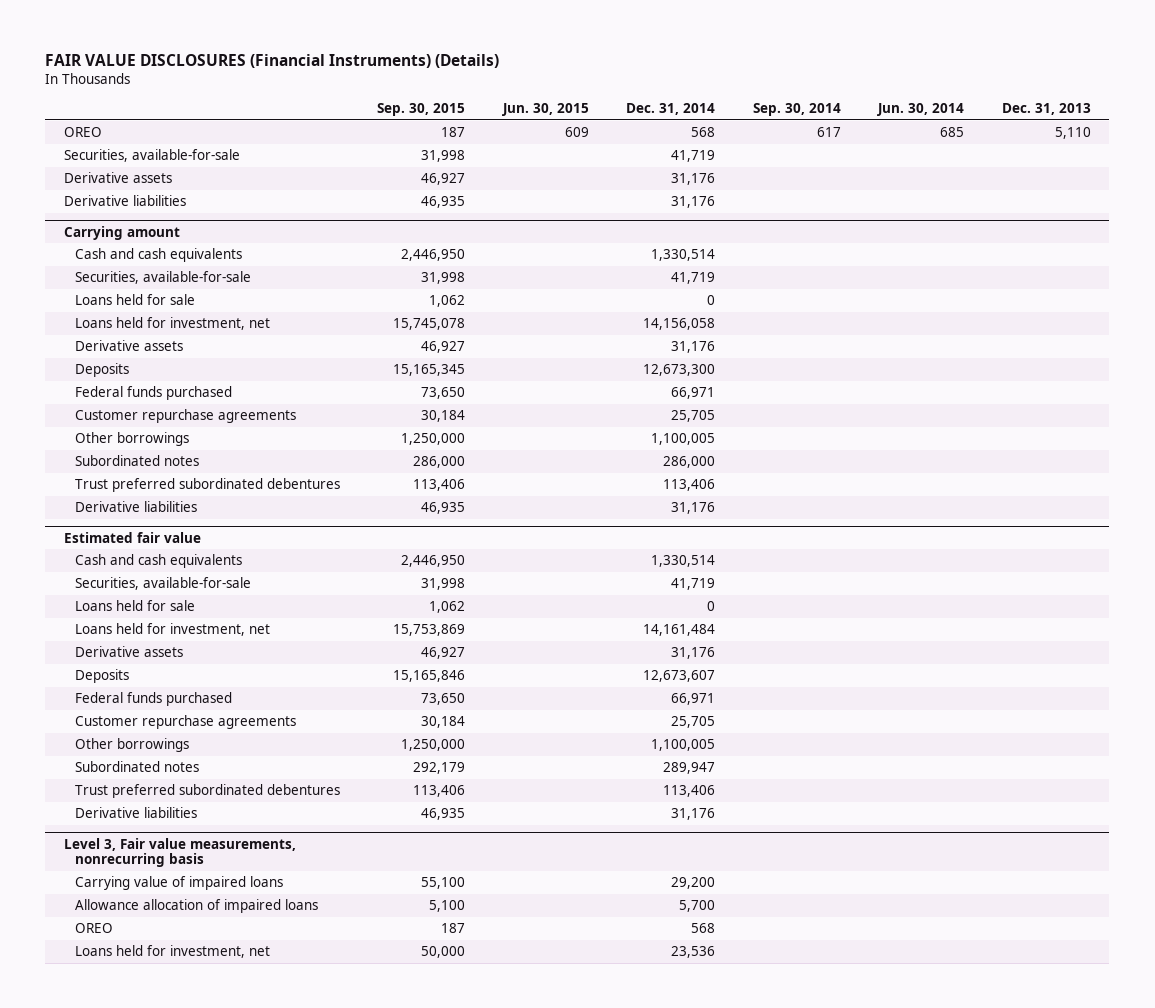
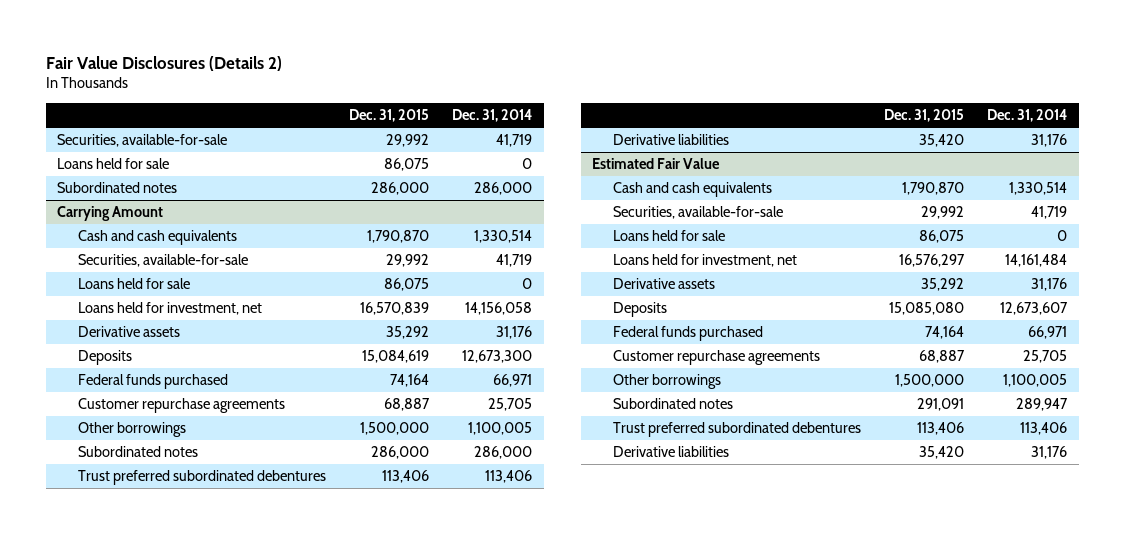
- FAIR VALUE DISCLOSURES (Financial Instruments) (Details)
+ Fair Value Disclosures (Details 2)
- | Sep. 30, 2015 | Jun. 30, 2015 | Dec. 31, 2014 | Sep. 30, 2014 | Jun. 30, 2014 | Dec. 31, 2013
+ | Dec. 31, 2015 | Dec. 31, 2014
- OREO | 187 | 609 | 568 | 617 | 685 | 5,110
- Derivative assets | 46,927 | | 31,176 | | |
- Derivative liabilities | 46,935 | | 31,176 | | |
- Carrying amount
+ Loans held for sale | 86,075 | 0
+ Subordinated notes | 286,000 | 286,000
+ Carrying Amount
- Estimated fair value
+ Estimated Fair Value
- Level 3, Fair value measurements, nonrecurring basis
- Carrying value of impaired loans | 55,100 | | 29,200 | | |
- Allowance allocation of impaired loans | 5,100 | | 5,700 | | |
- OREO | 187 | | 568 | | |
- Loans held for investment, net | 50,000 | | 23,536 | | |

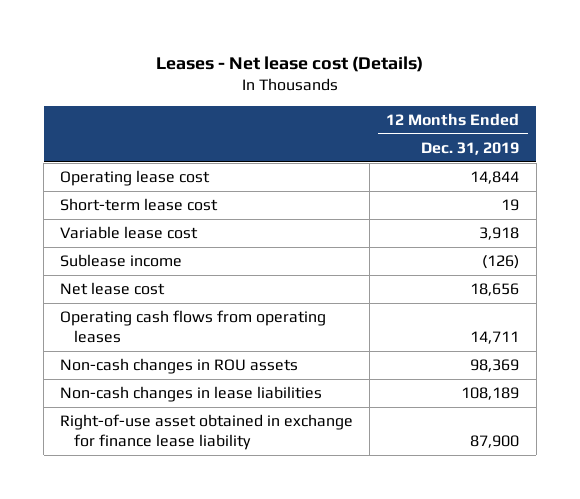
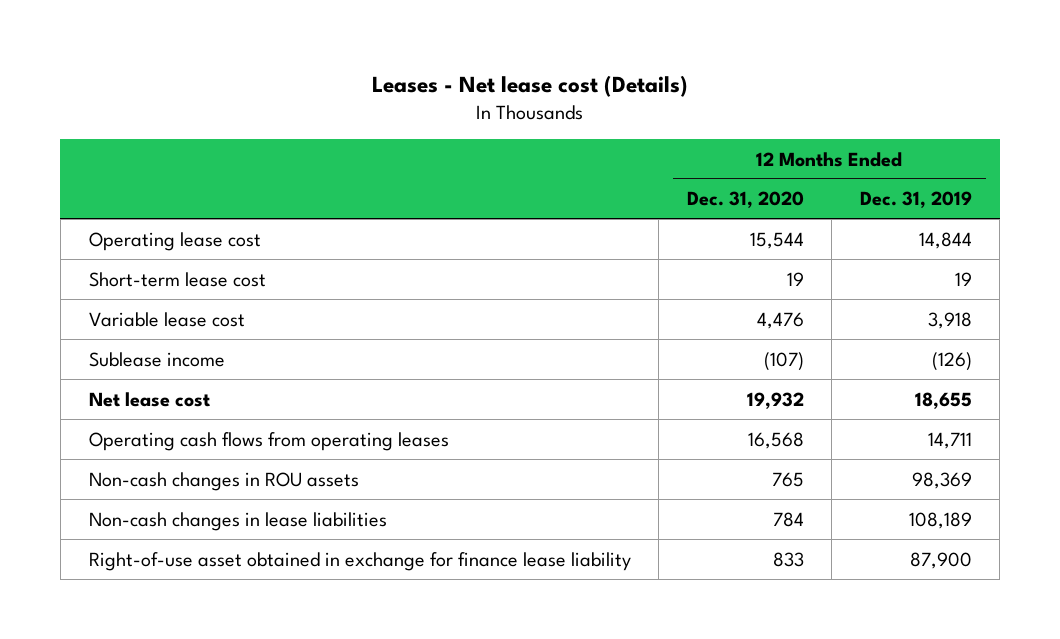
- | 12 Months Ended Dec. 31, 2019
+ | 12 Months Ended Dec. 31, 2020 | 12 Months Ended Dec. 31, 2019
- Net lease cost | 18,656
+ Net lease cost | 19,932 | 18,655

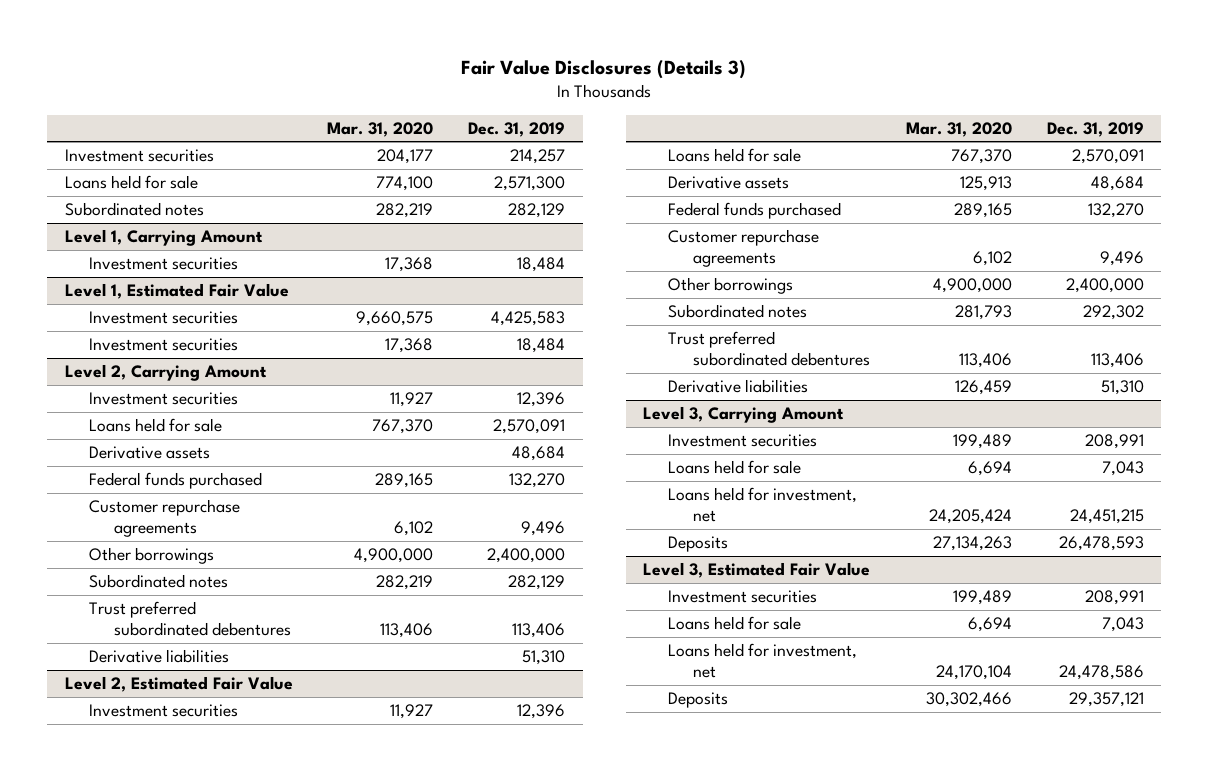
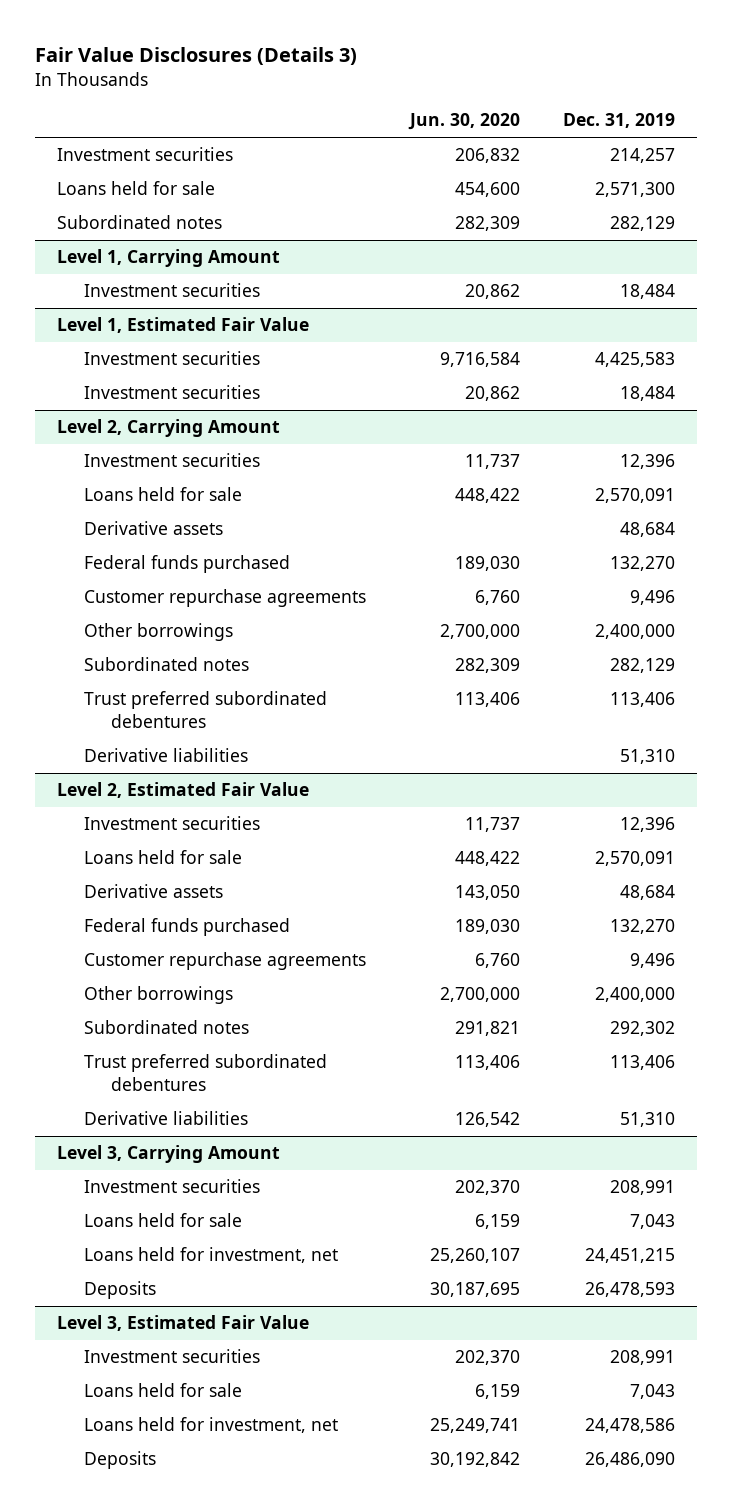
- | Mar. 31, 2020 | Dec. 31, 2019
+ | Jun. 30, 2020 | Dec. 31, 2019
@ Level 3, Estimated Fair Value
- Deposits | 30,302,466 | 29,357,121
+ Deposits | 30,192,842 | 26,486,090

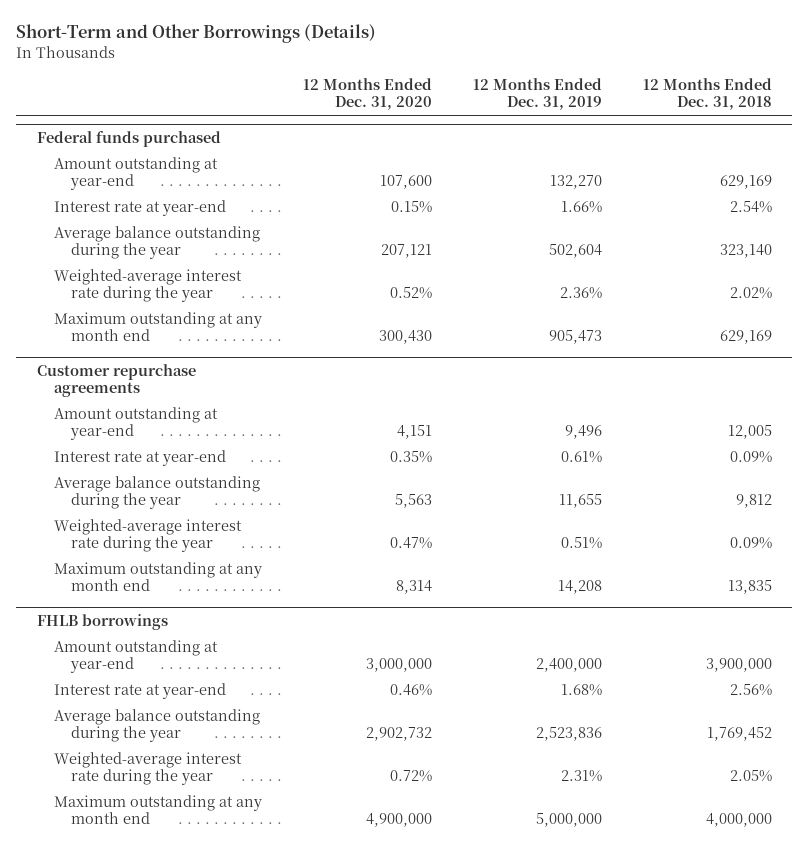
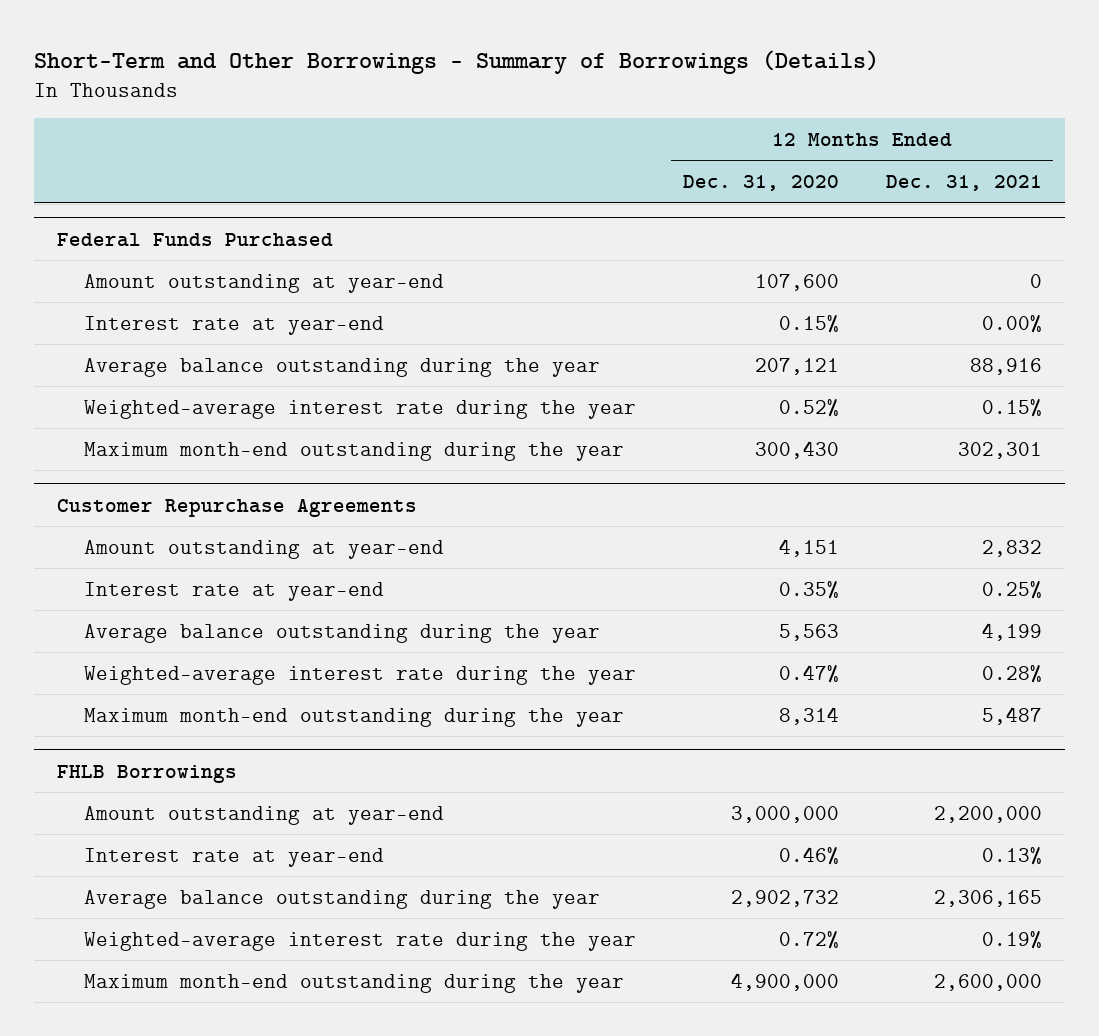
- Short-Term and Other Borrowings (Details)
+ Short-Term and Other Borrowings - Summary of Borrowings (Details)
- | 12 Months Ended Dec. 31, 2020 | 12 Months Ended Dec. 31, 2019 | 12 Months Ended Dec. 31, 2018
+ | 12 Months Ended Dec. 31, 2020 | 12 Months Ended Dec. 31, 2021
- Federal funds purchased
+ Federal Funds Purchased
- Maximum outstanding at any month end | 300,430 | 905,473 | 629,169
- Customer repurchase agreements
+ Maximum month-end outstanding during the year | 300,430 | 302,301
+ Customer Repurchase Agreements
- Maximum outstanding at any month end | 8,314 | 14,208 | 13,835
- FHLB borrowings
+ Maximum month-end outstanding during the year | 8,314 | 5,487
+ FHLB Borrowings
- Maximum outstanding at any month end | 4,900,000 | 5,000,000 | 4,000,000
+ Maximum month-end outstanding during the year | 4,900,000 | 2,600,000

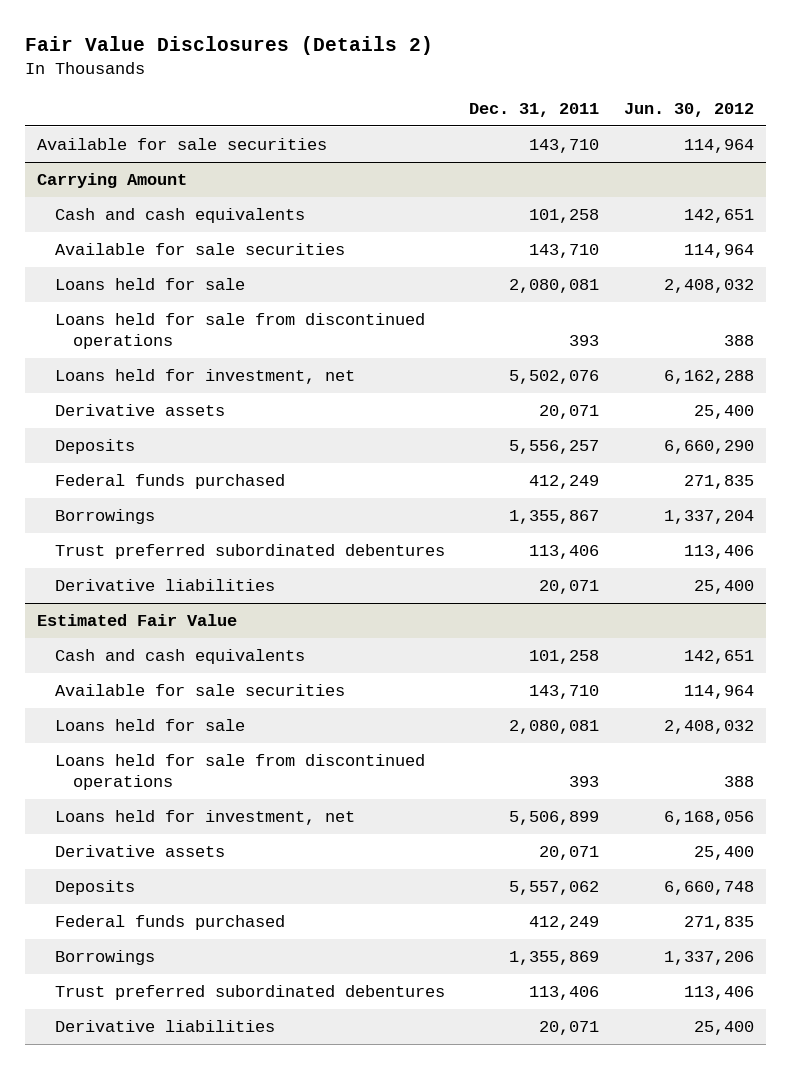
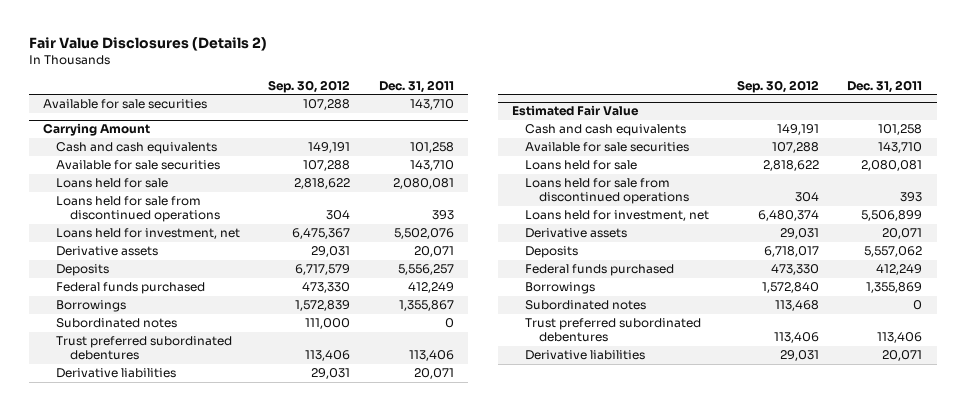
- | Dec. 31, 2011 | Jun. 30, 2012
+ | Sep. 30, 2012 | Dec. 31, 2011
@ Carrying Amount
+ Subordinated notes | 111,000 | 0
@ Estimated Fair Value
+ Subordinated notes | 113,468 | 0

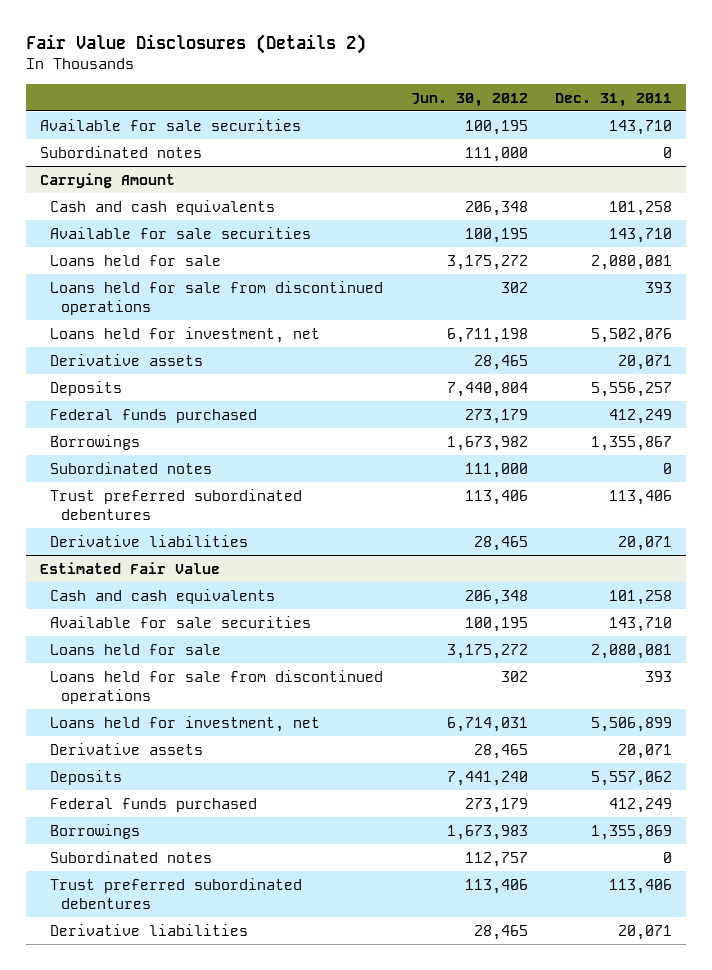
- | Sep. 30, 2012 | Dec. 31, 2011
+ | Jun. 30, 2012 | Dec. 31, 2011
+ Subordinated notes | 111,000 | 0

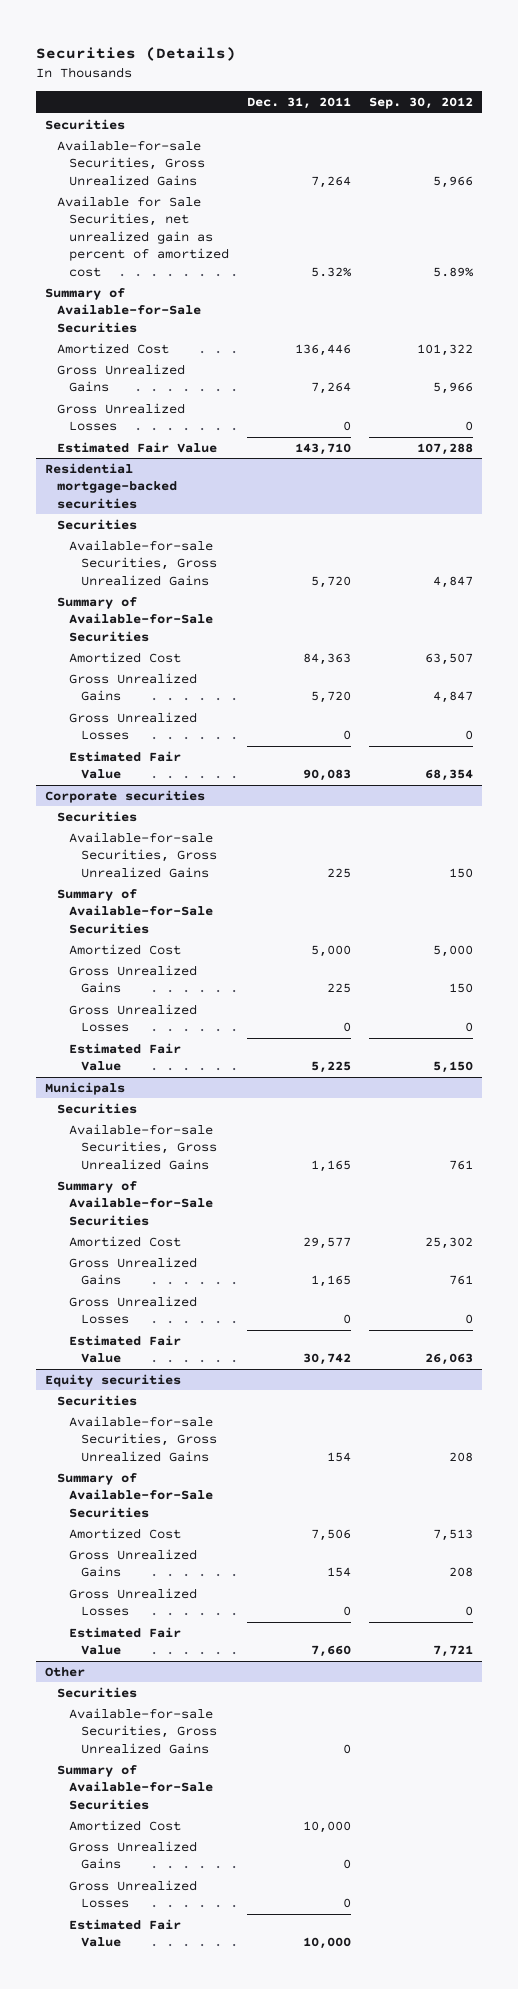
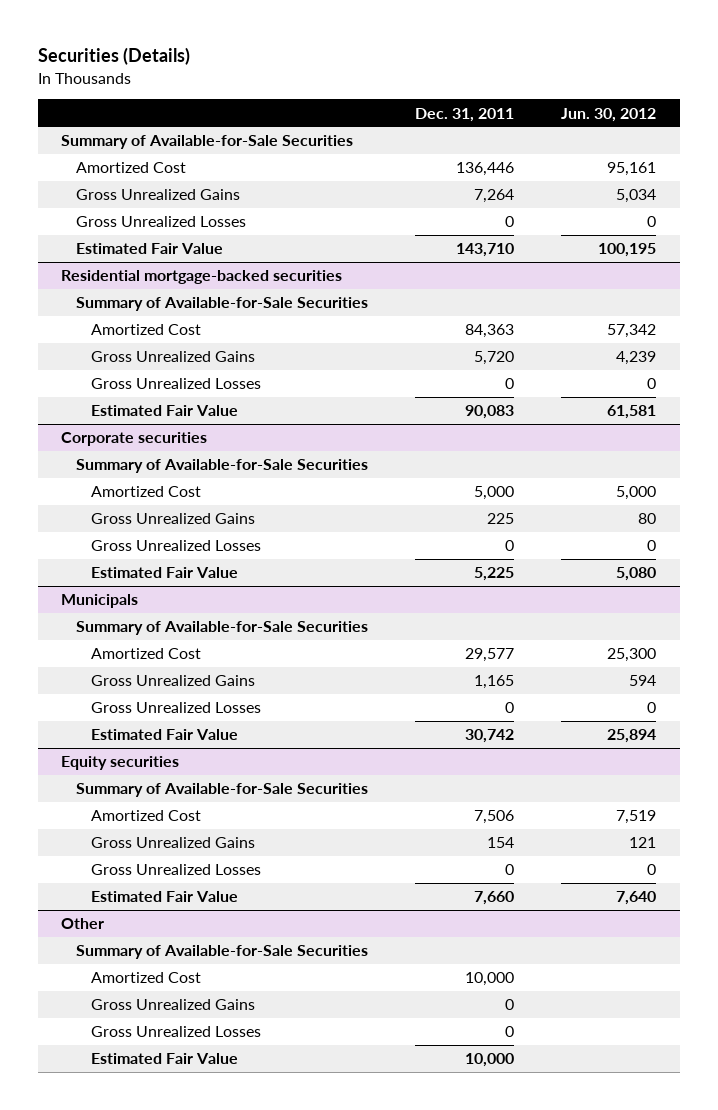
- | Dec. 31, 2011 | Sep. 30, 2012
+ | Dec. 31, 2011 | Jun. 30, 2012
- Securities
- Available-for-sale Securities, Gross Unrealized Gains | 7,264 | 5,966
- Available for Sale Securities, net unrealized gain as percent of amortized cost | 5.32% | 5.89%
@ Residential mortgage-backed securities
- Securities
- Available-for-sale Securities, Gross Unrealized Gains | 5,720 | 4,847
@ Corporate securities
- Securities
- Available-for-sale Securities, Gross Unrealized Gains | 225 | 150
@ Municipals
- Securities
- Available-for-sale Securities, Gross Unrealized Gains | 1,165 | 761
@ Equity securities
- Securities
- Available-for-sale Securities, Gross Unrealized Gains | 154 | 208
@ Other
- Securities
- Available-for-sale Securities, Gross Unrealized Gains | 0 |

